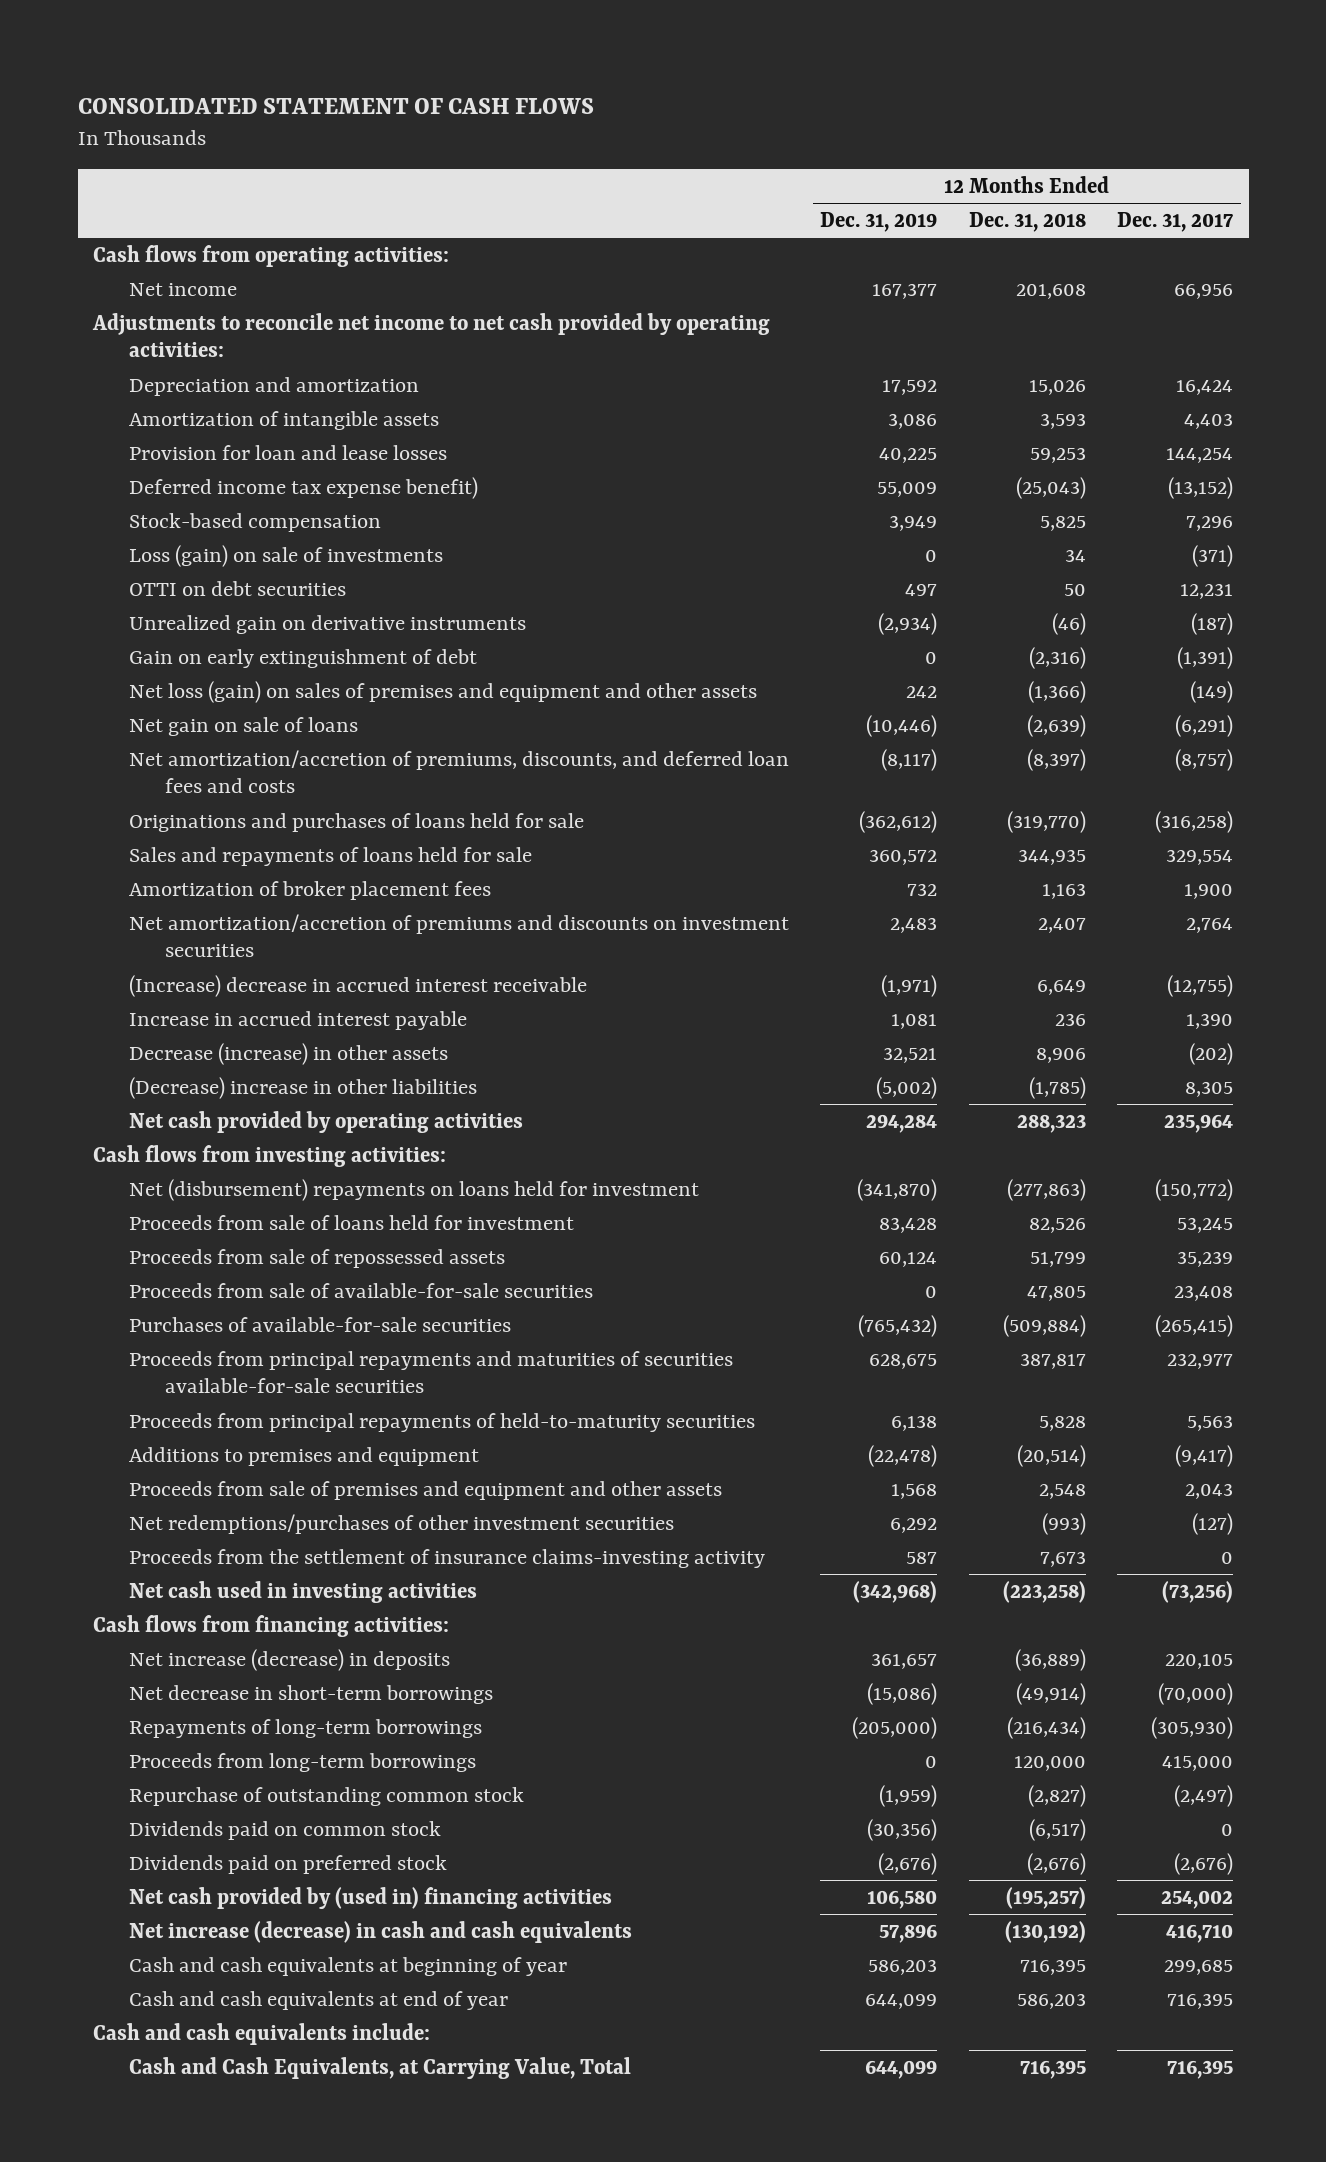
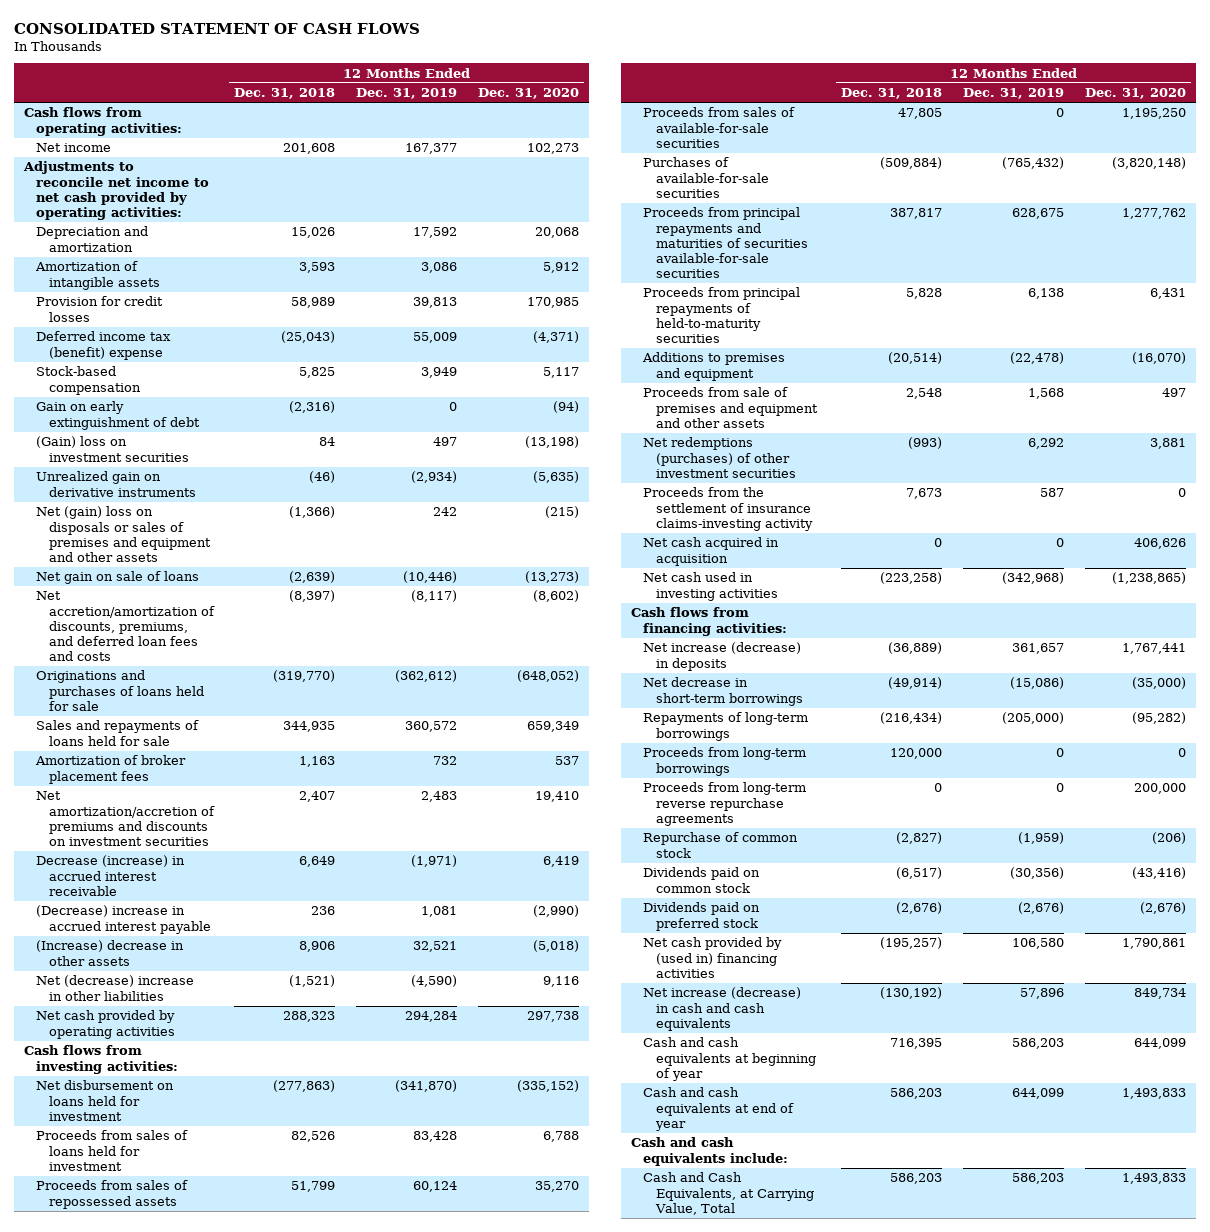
- | 12 Months Ended Dec. 31, 2019 | 12 Months Ended Dec. 31, 2018 | 12 Months Ended Dec. 31, 2017
+ | 12 Months Ended Dec. 31, 2018 | 12 Months Ended Dec. 31, 2019 | 12 Months Ended Dec. 31, 2020
- Provision for loan and lease losses | 40,225 | 59,253 | 144,254
- Deferred income tax expense benefit) | 55,009 | (25,043) | (13,152)
+ Provision for credit losses | 58,989 | 39,813 | 170,985
+ Deferred income tax (benefit) expense | (25,043) | 55,009 | (4,371)
- Loss (gain) on sale of investments | 0 | 34 | (371)
- OTTI on debt securities | 497 | 50 | 12,231
- Net loss (gain) on sales of premises and equipment and other assets | 242 | (1,366) | (149)
+ (Gain) loss on investment securities | 84 | 497 | (13,198)
moved down: Unrealized gain on derivative instruments | (46) | (2,934) | (5,635)
+ Net (gain) loss on disposals or sales of premises and equipment and other assets | (1,366) | 242 | (215)
- Net amortization/accretion of premiums, discounts, and deferred loan fees and costs | (8,117) | (8,397) | (8,757)
+ Net accretion/amortization of discounts, premiums, and deferred loan fees and costs | (8,397) | (8,117) | (8,602)
- (Increase) decrease in accrued interest receivable | (1,971) | 6,649 | (12,755)
- Increase in accrued interest payable | 1,081 | 236 | 1,390
- Decrease (increase) in other assets | 32,521 | 8,906 | (202)
- (Decrease) increase in other liabilities | (5,002) | (1,785) | 8,305
+ Decrease (increase) in accrued interest receivable | 6,649 | (1,971) | 6,419
+ (Decrease) increase in accrued interest payable | 236 | 1,081 | (2,990)
+ (Increase) decrease in other assets | 8,906 | 32,521 | (5,018)
+ Net (decrease) increase in other liabilities | (1,521) | (4,590) | 9,116
- Net (disbursement) repayments on loans held for investment | (341,870) | (277,863) | (150,772)
- Proceeds from sale of loans held for investment | 83,428 | 82,526 | 53,245
- Proceeds from sale of repossessed assets | 60,124 | 51,799 | 35,239
- Proceeds from sale of available-for-sale securities | 0 | 47,805 | 23,408
+ Net disbursement on loans held for investment | (277,863) | (341,870) | (335,152)
+ Proceeds from sales of loans held for investment | 82,526 | 83,428 | 6,788
+ Proceeds from sales of repossessed assets | 51,799 | 60,124 | 35,270
+ Proceeds from sales of available-for-sale securities | 47,805 | 0 | 1,195,250
- Net redemptions/purchases of other investment securities | 6,292 | (993) | (127)
+ Net redemptions (purchases) of other investment securities | (993) | 6,292 | 3,881
+ Net cash acquired in acquisition | 0 | 0 | 406,626
- Repurchase of outstanding common stock | (1,959) | (2,827) | (2,497)
+ Proceeds from long-term reverse repurchase agreements | 0 | 0 | 200,000
+ Repurchase of common stock | (2,827) | (1,959) | (206)
- Cash and Cash Equivalents, at Carrying Value, Total | 644,099 | 716,395 | 716,395
+ Cash and Cash Equivalents, at Carrying Value, Total | 586,203 | 586,203 | 1,493,833

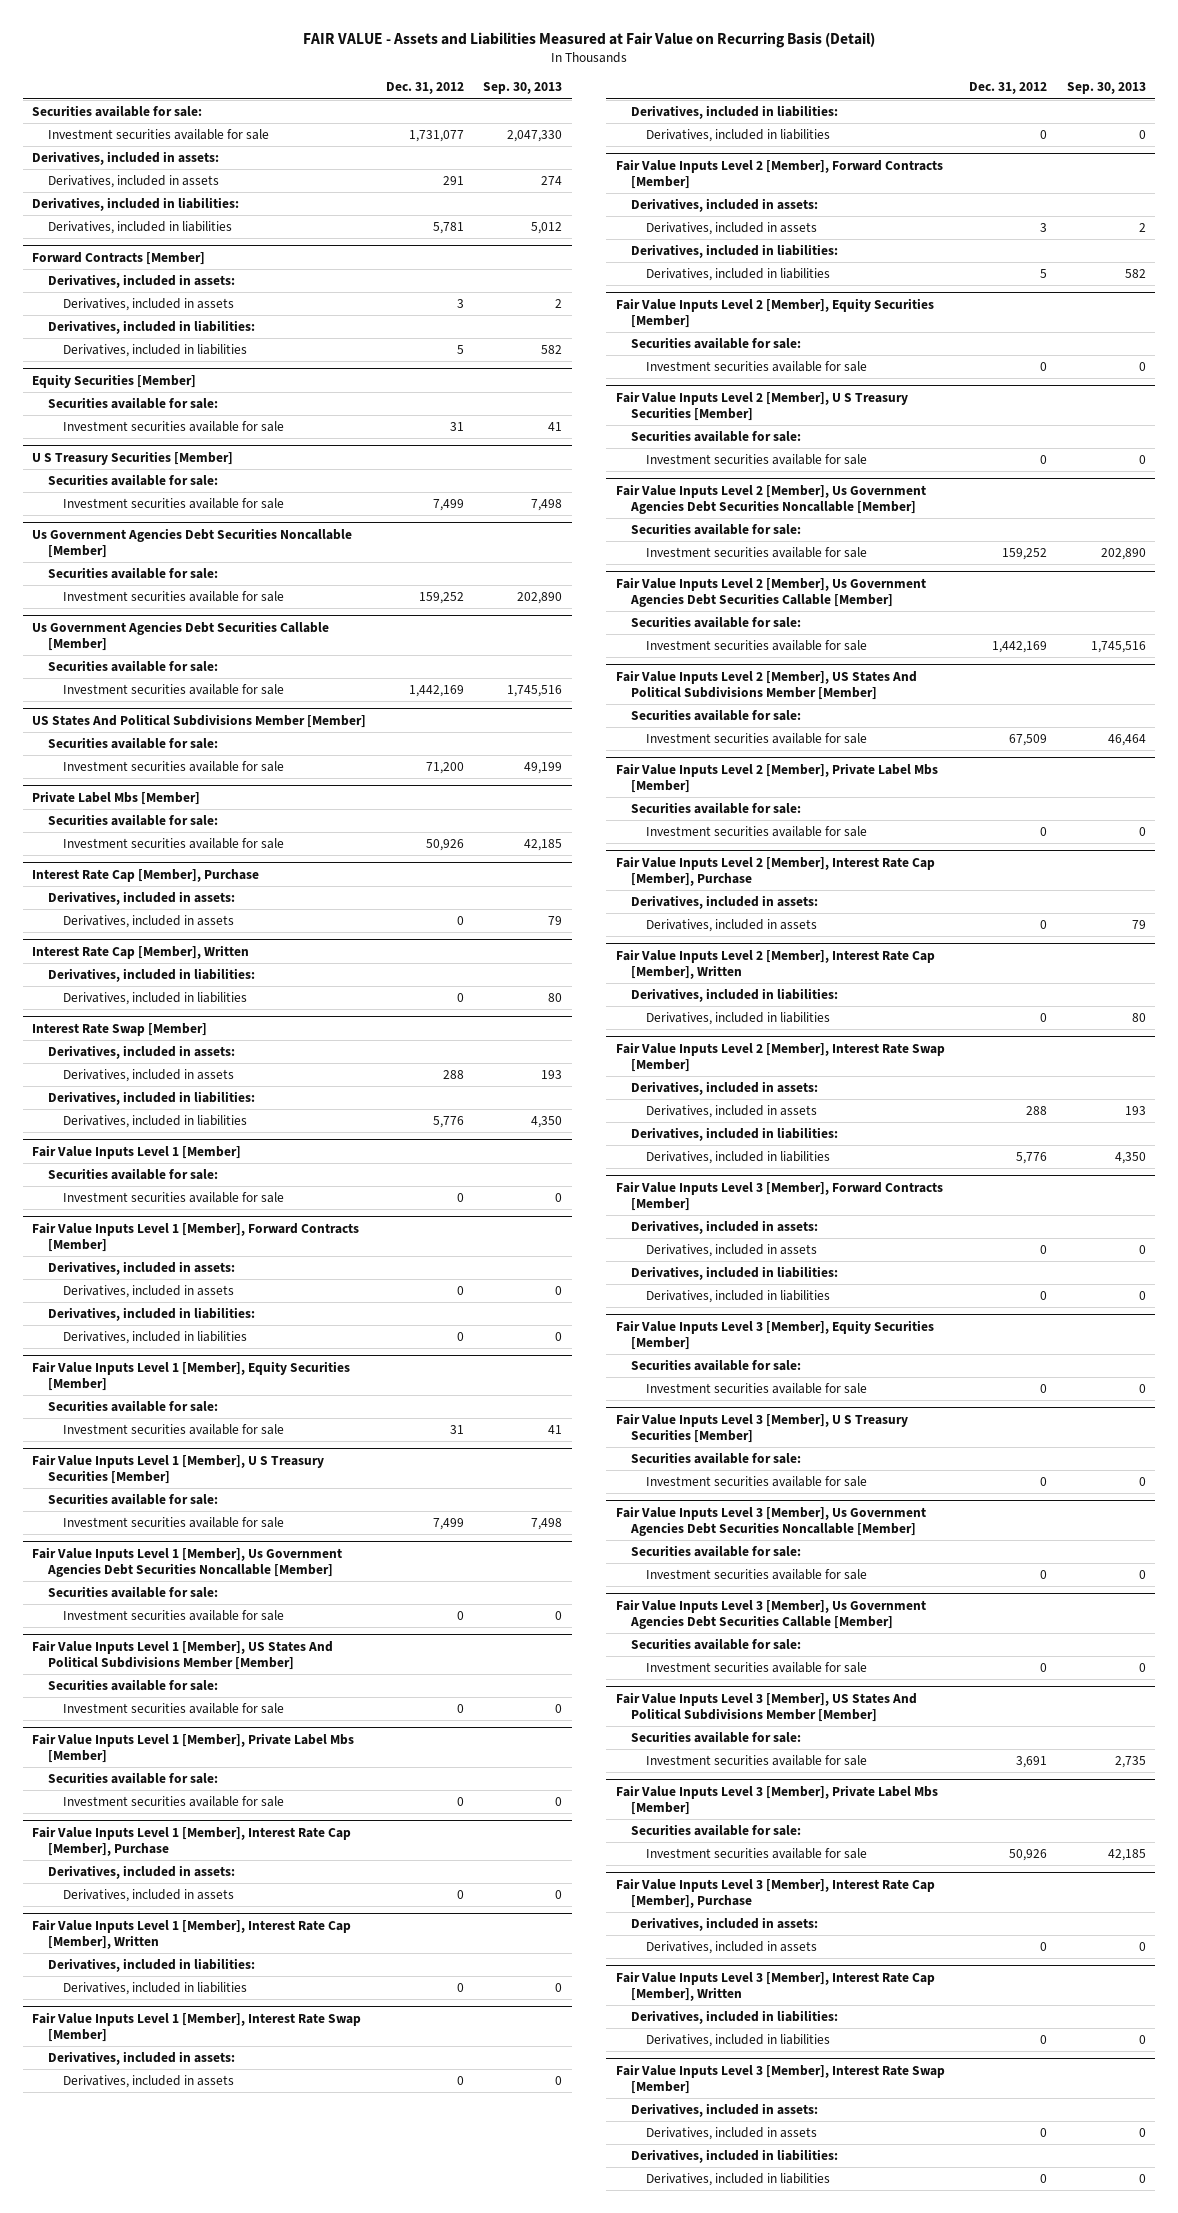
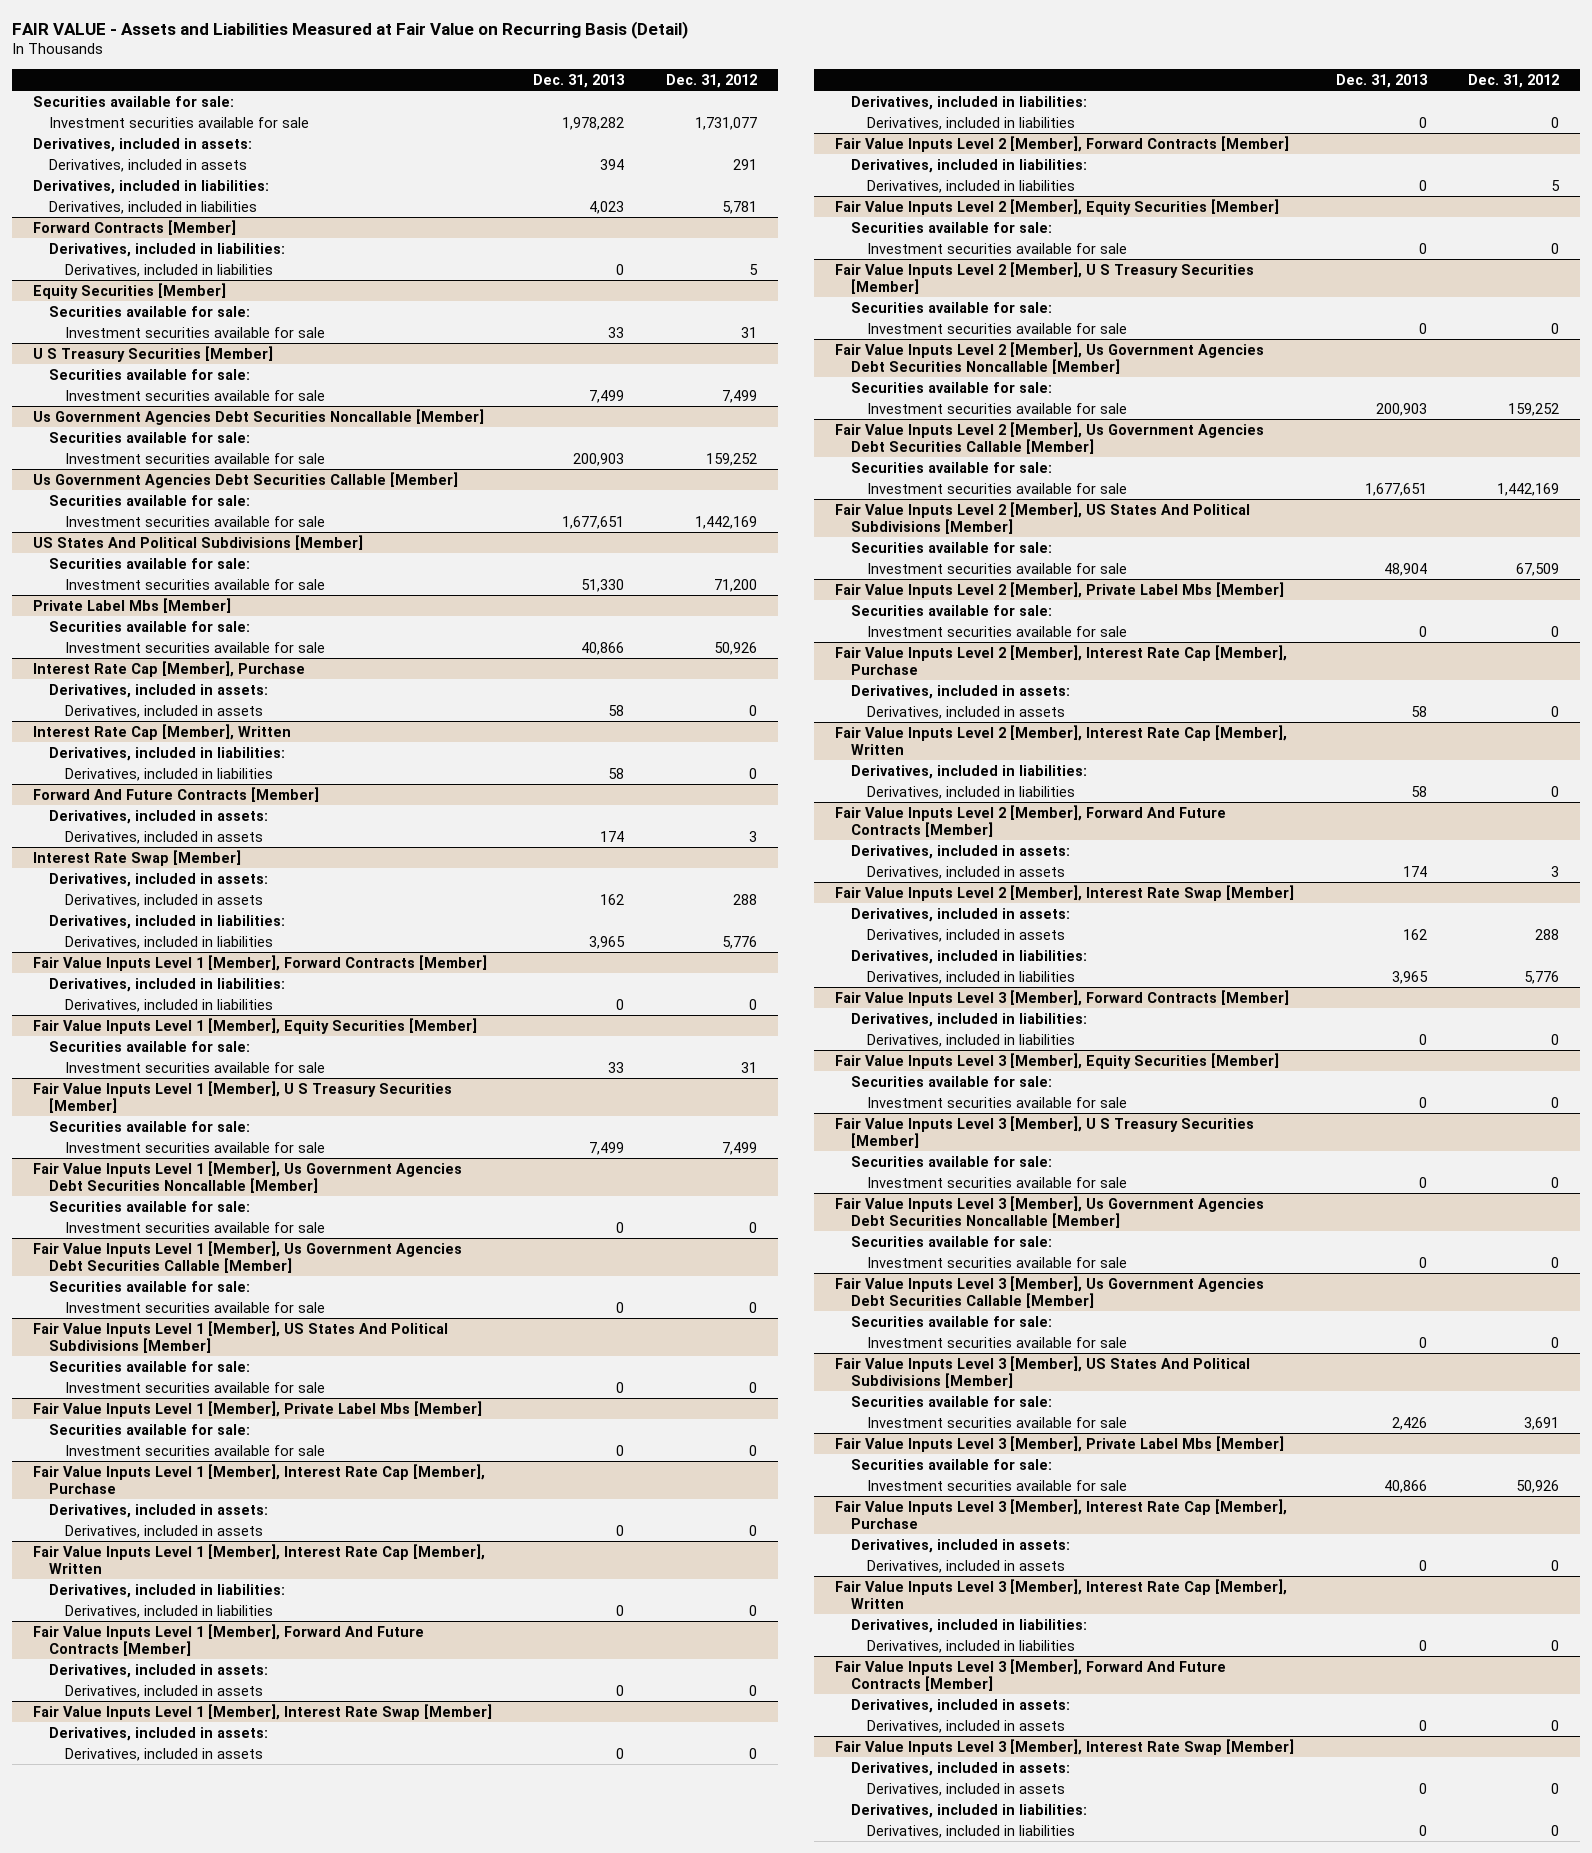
- | Dec. 31, 2012 | Sep. 30, 2013
+ | Dec. 31, 2013 | Dec. 31, 2012
@ Forward Contracts [Member]
- Derivatives, included in assets:
- Derivatives, included in assets | 3 | 2
- US States And Political Subdivisions Member [Member]
+ US States And Political Subdivisions [Member]
+ Forward And Future Contracts [Member]
+ Derivatives, included in assets:
+ Derivatives, included in assets | 174 | 3
- Fair Value Inputs Level 1 [Member]
- Securities available for sale:
- Investment securities available for sale | 0 | 0
@ Fair Value Inputs Level 1 [Member], Forward Contracts [Member]
- Derivatives, included in assets:
- Derivatives, included in assets | 0 | 0
- Fair Value Inputs Level 1 [Member], US States And Political Subdivisions Member [Member]
+ Fair Value Inputs Level 1 [Member], Us Government Agencies Debt Securities Callable [Member]
+ Fair Value Inputs Level 1 [Member], US States And Political Subdivisions [Member]
+ Securities available for sale:
+ Investment securities available for sale | 0 | 0
+ Fair Value Inputs Level 1 [Member], Forward And Future Contracts [Member]
+ Derivatives, included in assets:
+ Derivatives, included in assets | 0 | 0
@ Fair Value Inputs Level 2 [Member], Forward Contracts [Member]
- Derivatives, included in assets:
- Derivatives, included in assets | 3 | 2
- Fair Value Inputs Level 2 [Member], US States And Political Subdivisions Member [Member]
+ Fair Value Inputs Level 2 [Member], US States And Political Subdivisions [Member]
+ Fair Value Inputs Level 2 [Member], Forward And Future Contracts [Member]
+ Derivatives, included in assets:
+ Derivatives, included in assets | 174 | 3
@ Fair Value Inputs Level 3 [Member], Forward Contracts [Member]
- Derivatives, included in assets:
- Derivatives, included in assets | 0 | 0
- Fair Value Inputs Level 3 [Member], US States And Political Subdivisions Member [Member]
+ Fair Value Inputs Level 3 [Member], US States And Political Subdivisions [Member]
+ Fair Value Inputs Level 3 [Member], Forward And Future Contracts [Member]
+ Derivatives, included in assets:
+ Derivatives, included in assets | 0 | 0

